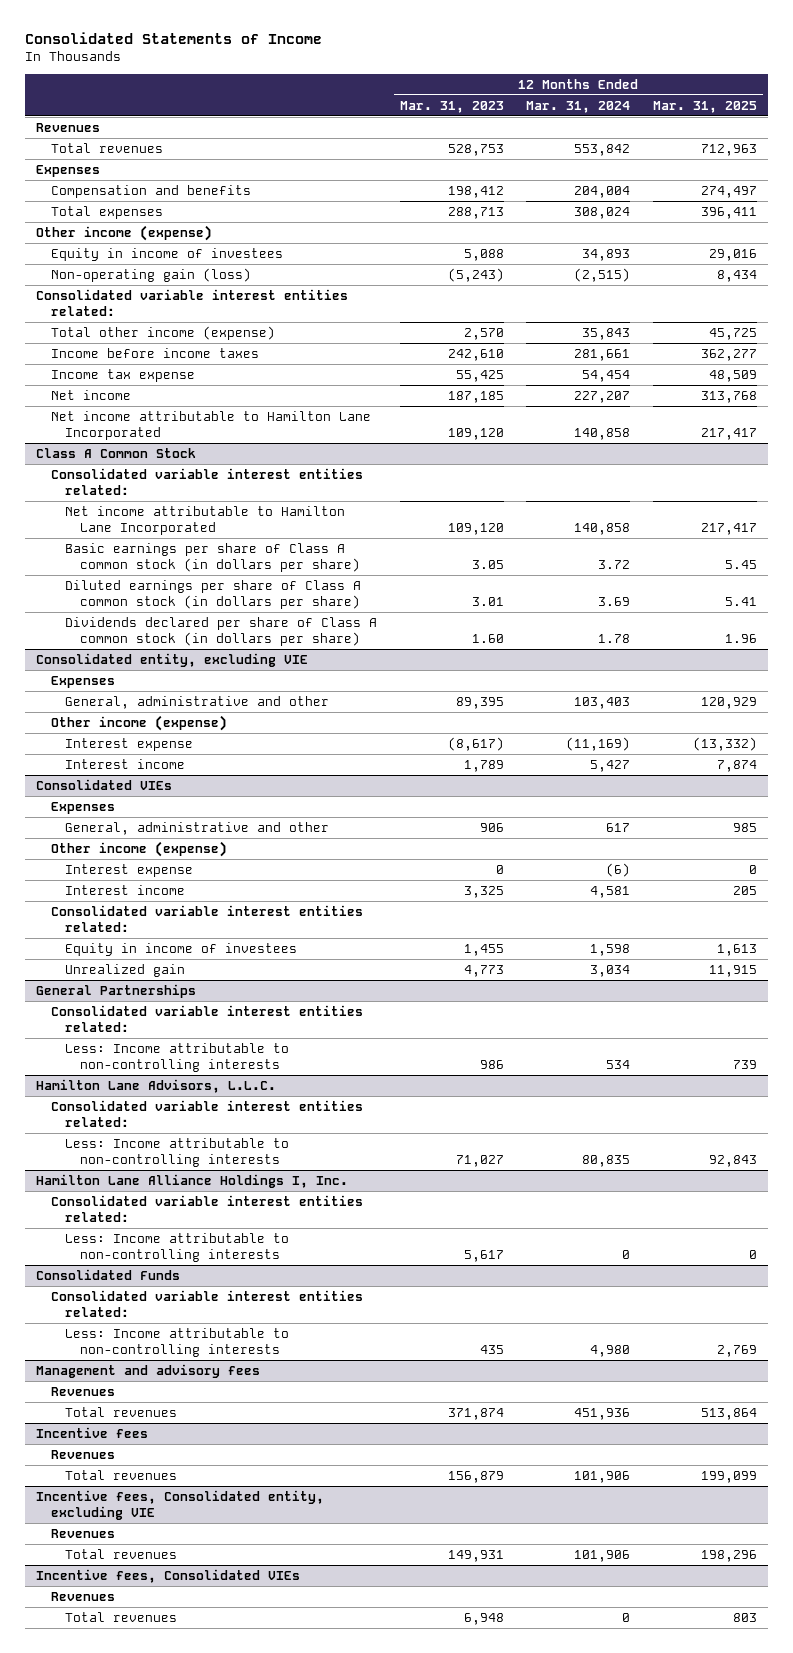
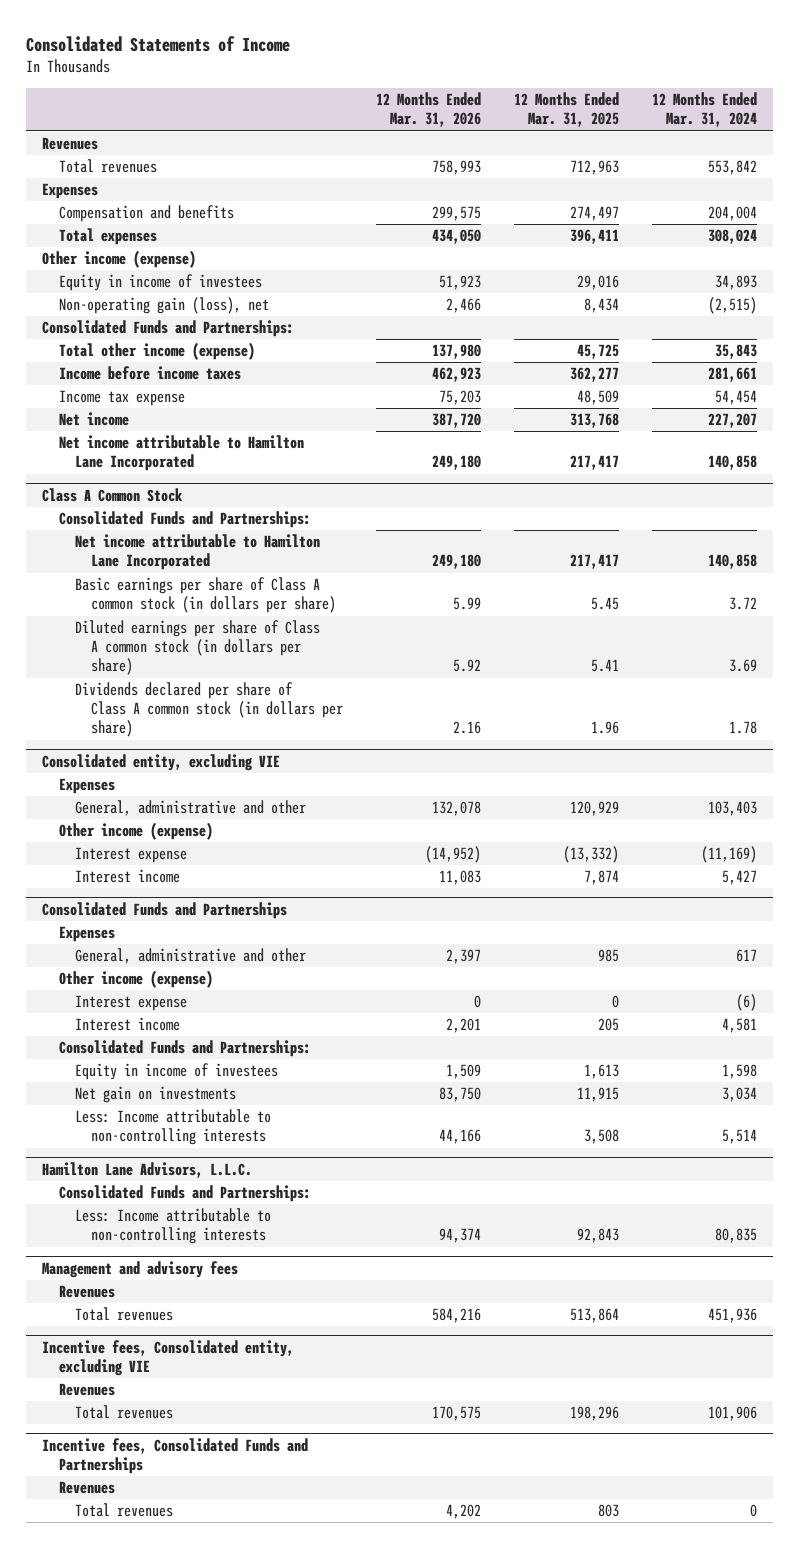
- | 12 Months Ended Mar. 31, 2023 | 12 Months Ended Mar. 31, 2024 | 12 Months Ended Mar. 31, 2025
+ | 12 Months Ended Mar. 31, 2026 | 12 Months Ended Mar. 31, 2025 | 12 Months Ended Mar. 31, 2024
- Non-operating gain (loss) | (5,243) | (2,515) | 8,434
- Consolidated variable interest entities related:
+ Non-operating gain (loss), net | 2,466 | 8,434 | (2,515)
+ Consolidated Funds and Partnerships:
@ Class A Common Stock
- Consolidated variable interest entities related:
+ Consolidated Funds and Partnerships:
- Consolidated VIEs
+ Consolidated Funds and Partnerships
- Consolidated variable interest entities related:
+ Consolidated Funds and Partnerships:
- Unrealized gain | 4,773 | 3,034 | 11,915
- General Partnerships
- Consolidated variable interest entities related:
- Less: Income attributable to non-controlling interests | 986 | 534 | 739
+ Net gain on investments | 83,750 | 11,915 | 3,034
+ Less: Income attributable to non-controlling interests | 44,166 | 3,508 | 5,514
@ Hamilton Lane Advisors, L.L.C.
- Consolidated variable interest entities related:
+ Consolidated Funds and Partnerships:
- Hamilton Lane Alliance Holdings I, Inc.
- Consolidated variable interest entities related:
- Less: Income attributable to non-controlling interests | 5,617 | 0 | 0
- Consolidated Funds
- Consolidated variable interest entities related:
- Less: Income attributable to non-controlling interests | 435 | 4,980 | 2,769
- Incentive fees
- Revenues
- Total revenues | 156,879 | 101,906 | 199,099
- Incentive fees, Consolidated VIEs
+ Incentive fees, Consolidated Funds and Partnerships

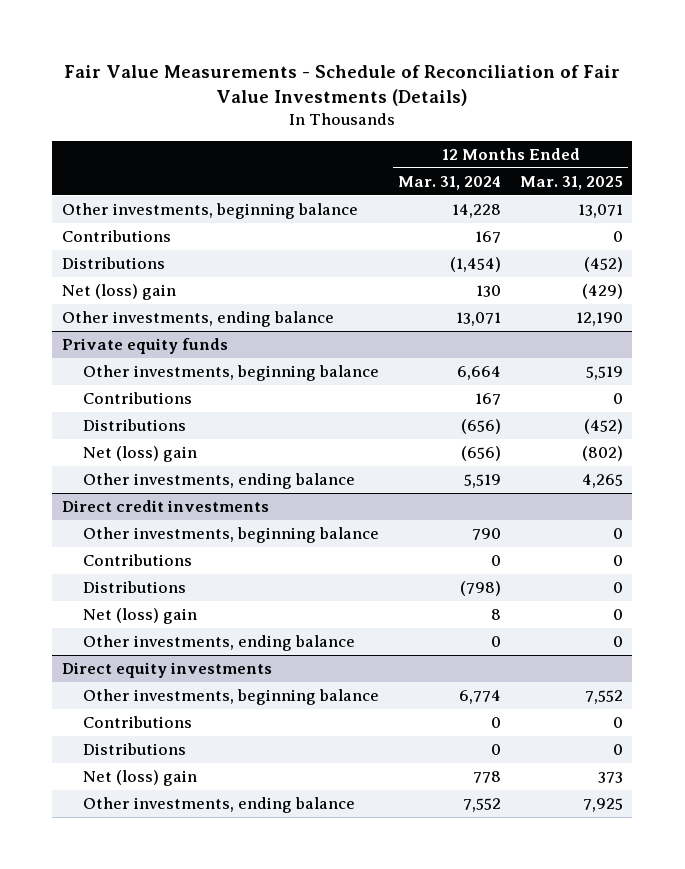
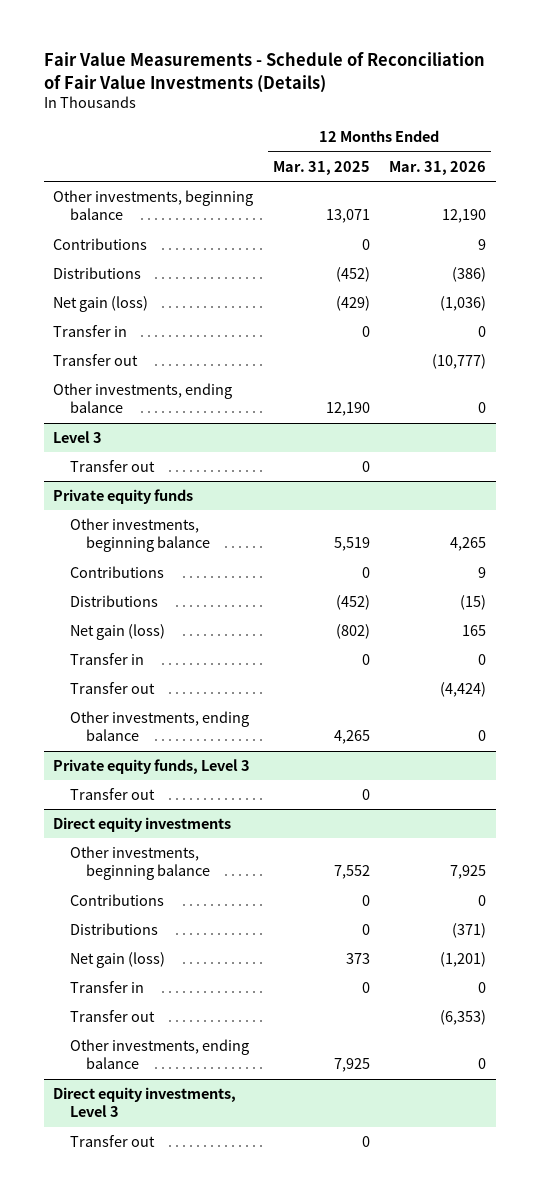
- | 12 Months Ended Mar. 31, 2024 | 12 Months Ended Mar. 31, 2025
+ | 12 Months Ended Mar. 31, 2025 | 12 Months Ended Mar. 31, 2026
- Net (loss) gain | 130 | (429)
+ Net gain (loss) | (429) | (1,036)
+ Transfer in | 0 | 0
+ Transfer out | | (10,777)
+ Level 3
+ Transfer out | 0 |
@ Private equity funds
- Net (loss) gain | (656) | (802)
+ Net gain (loss) | (802) | 165
+ Transfer in | 0 | 0
+ Transfer out | | (4,424)
- Direct credit investments
- Other investments, beginning balance | 790 | 0
- Contributions | 0 | 0
- Distributions | (798) | 0
- Net (loss) gain | 8 | 0
- Other investments, ending balance | 0 | 0
+ Private equity funds, Level 3
+ Transfer out | 0 |
@ Direct equity investments
- Net (loss) gain | 778 | 373
+ Net gain (loss) | 373 | (1,201)
+ Transfer in | 0 | 0
+ Transfer out | | (6,353)
+ Direct equity investments, Level 3
+ Transfer out | 0 |

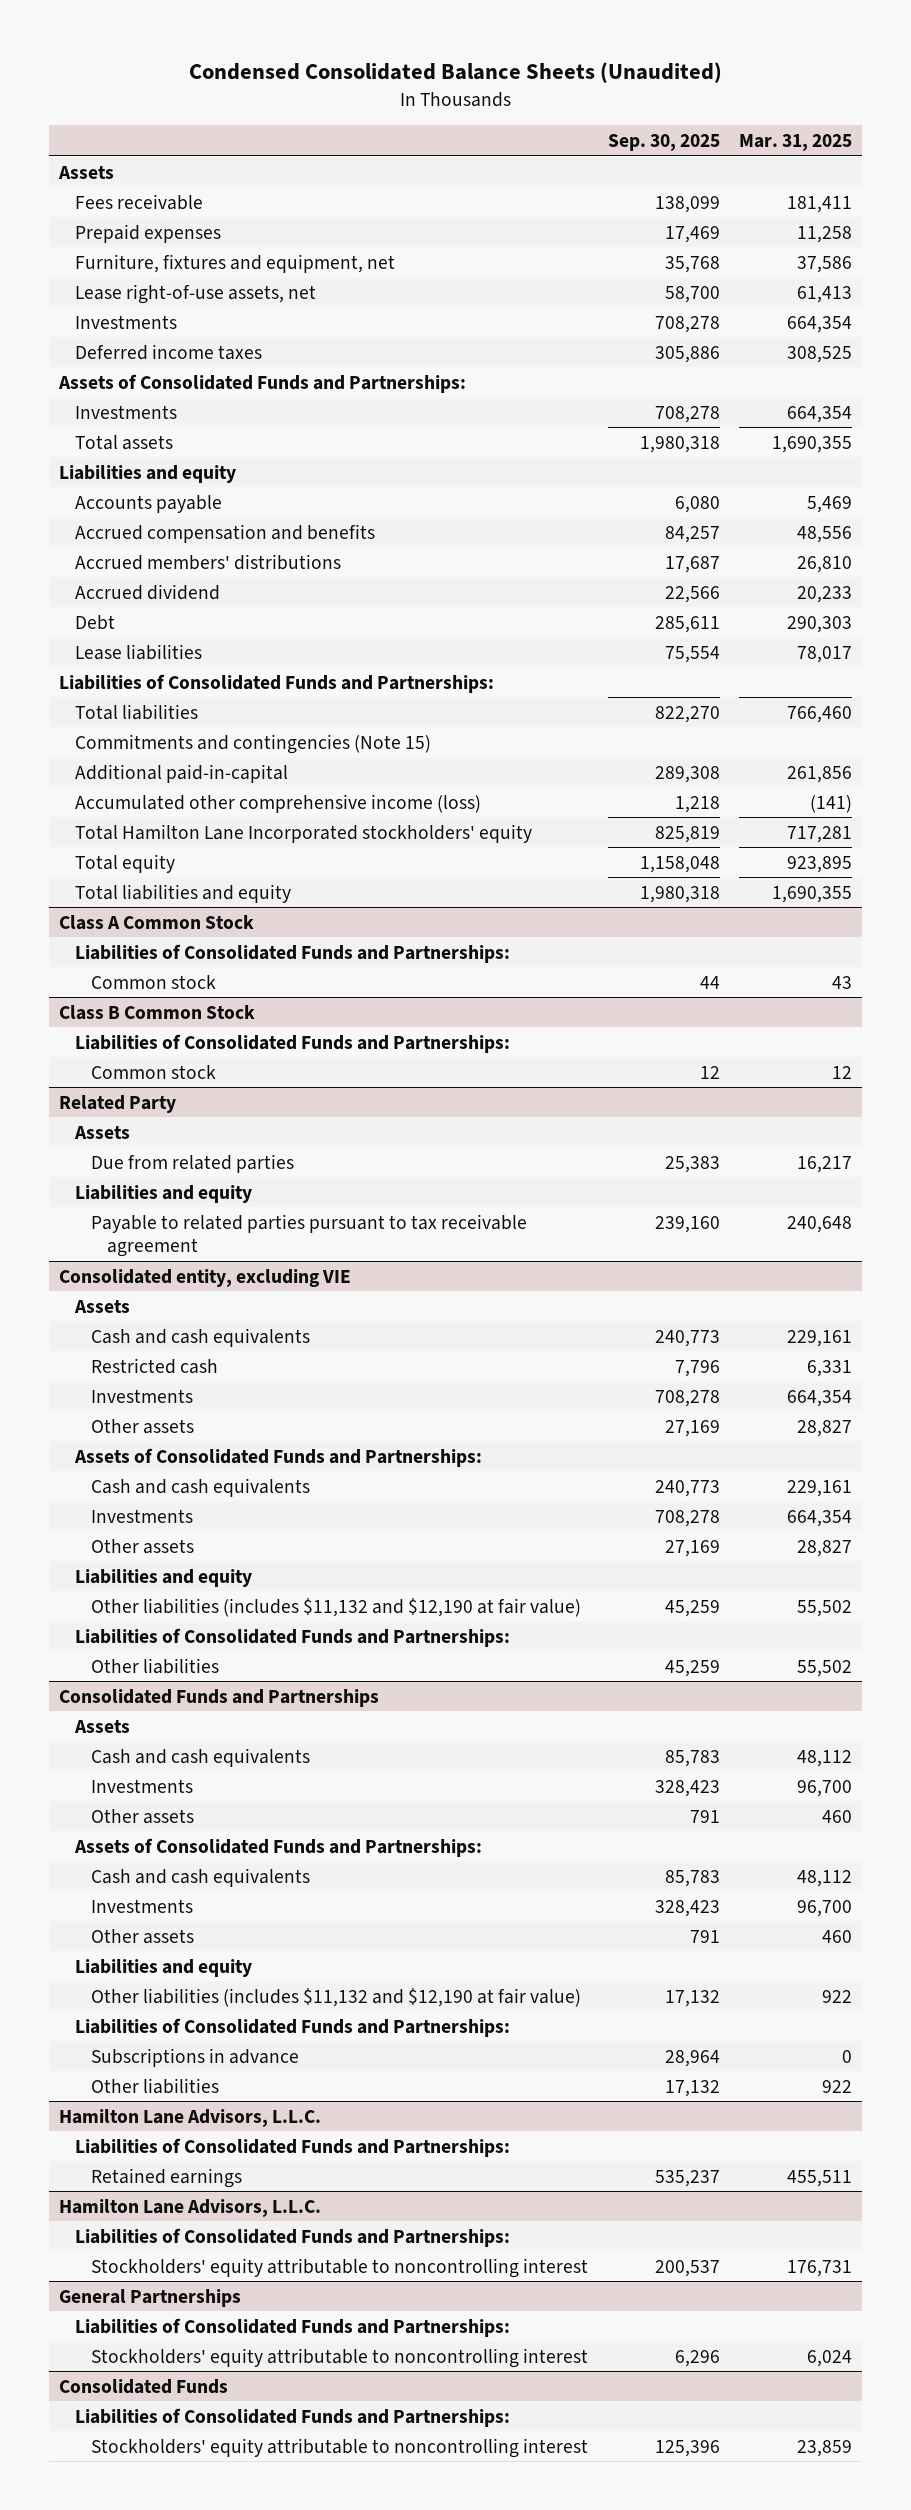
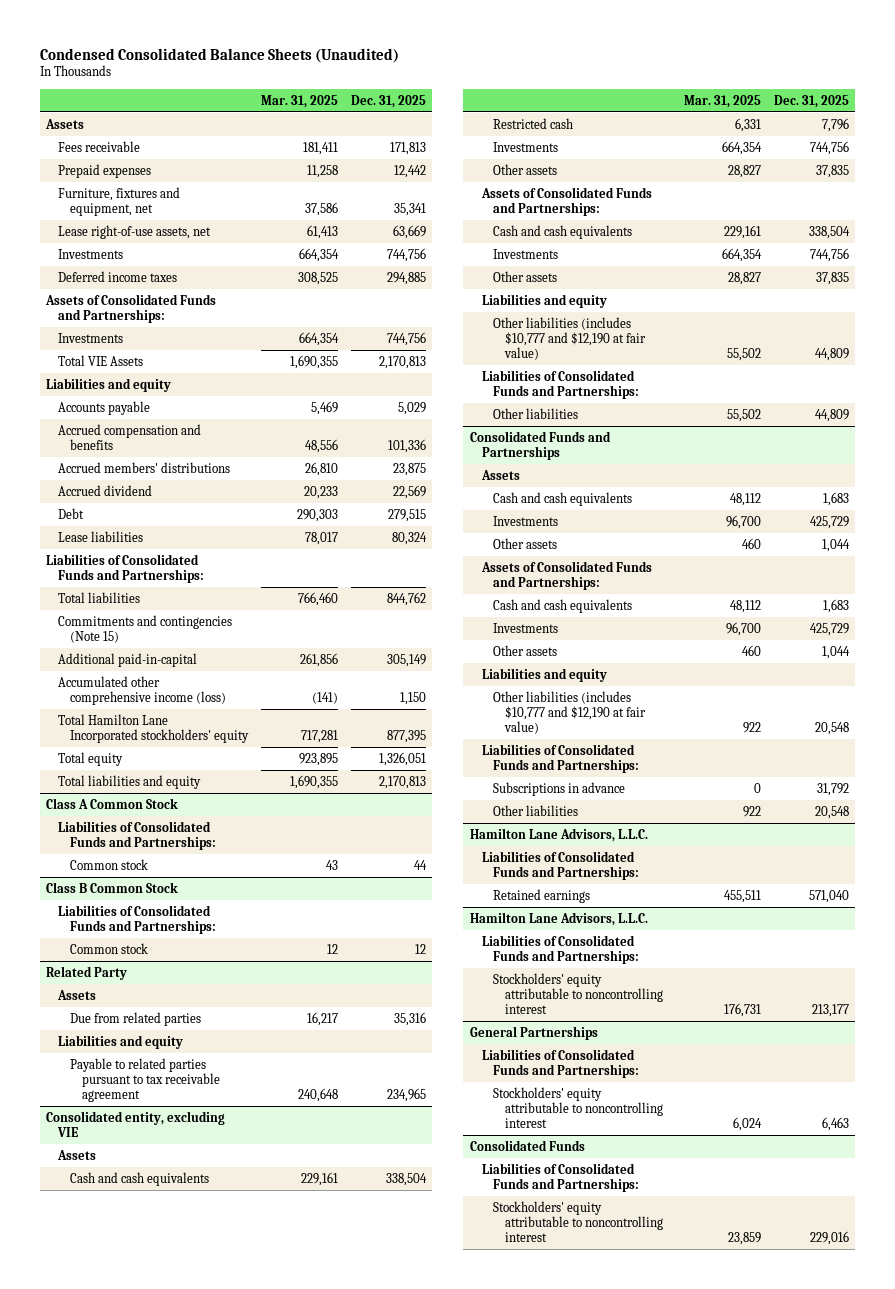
- | Sep. 30, 2025 | Mar. 31, 2025
+ | Mar. 31, 2025 | Dec. 31, 2025
- Total assets | 1,980,318 | 1,690,355
+ Total VIE Assets | 1,690,355 | 2,170,813
@ Consolidated entity, excluding VIE
- Other liabilities (includes $11,132 and $12,190 at fair value) | 45,259 | 55,502
+ Other liabilities (includes $10,777 and $12,190 at fair value) | 55,502 | 44,809
@ Consolidated Funds and Partnerships
- Other liabilities (includes $11,132 and $12,190 at fair value) | 17,132 | 922
+ Other liabilities (includes $10,777 and $12,190 at fair value) | 922 | 20,548

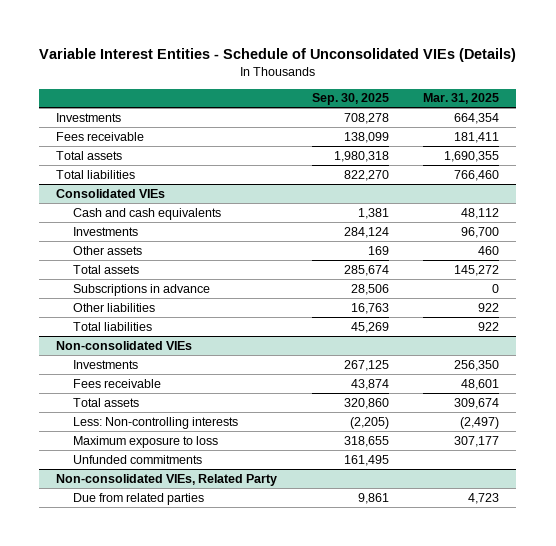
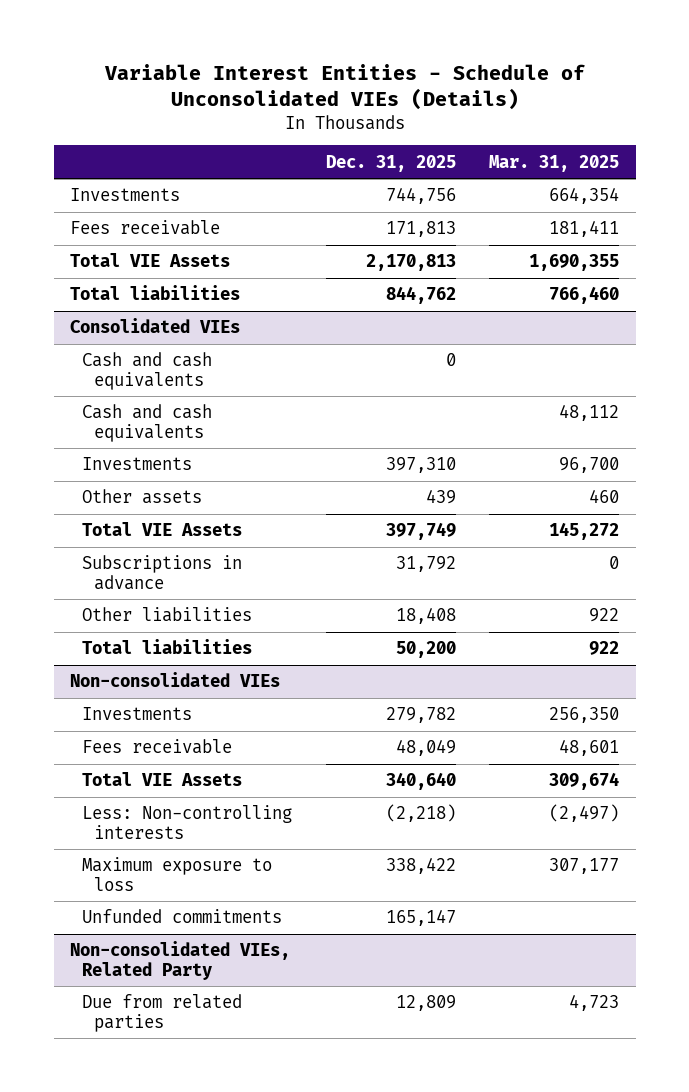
- | Sep. 30, 2025 | Mar. 31, 2025
+ | Dec. 31, 2025 | Mar. 31, 2025
- Total assets | 1,980,318 | 1,690,355
+ Total VIE Assets | 2,170,813 | 1,690,355
@ Consolidated VIEs
+ Cash and cash equivalents | 0 |
- Total assets | 285,674 | 145,272
+ Total VIE Assets | 397,749 | 145,272
@ Non-consolidated VIEs
- Total assets | 320,860 | 309,674
+ Total VIE Assets | 340,640 | 309,674

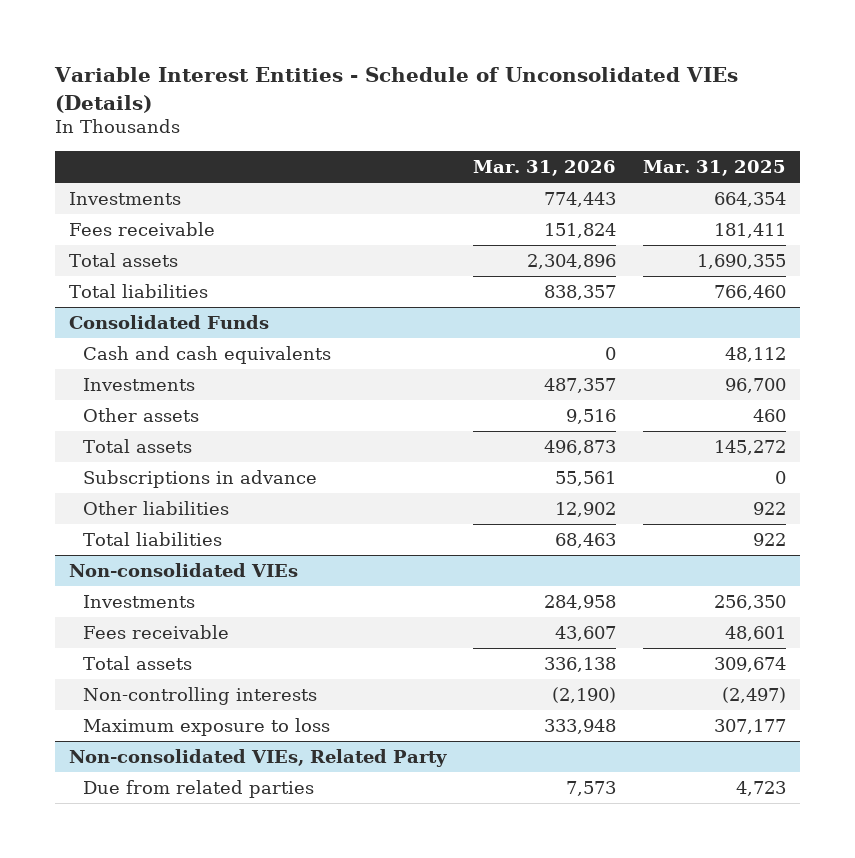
- | Dec. 31, 2025 | Mar. 31, 2025
+ | Mar. 31, 2026 | Mar. 31, 2025
- Total VIE Assets | 2,170,813 | 1,690,355
+ Total assets | 2,304,896 | 1,690,355
- Consolidated VIEs
- Cash and cash equivalents | 0 |
+ Consolidated Funds
- Total VIE Assets | 397,749 | 145,272
+ Total assets | 496,873 | 145,272
@ Non-consolidated VIEs
- Total VIE Assets | 340,640 | 309,674
- Less: Non-controlling interests | (2,218) | (2,497)
+ Total assets | 336,138 | 309,674
+ Non-controlling interests | (2,190) | (2,497)
- Unfunded commitments | 165,147 |

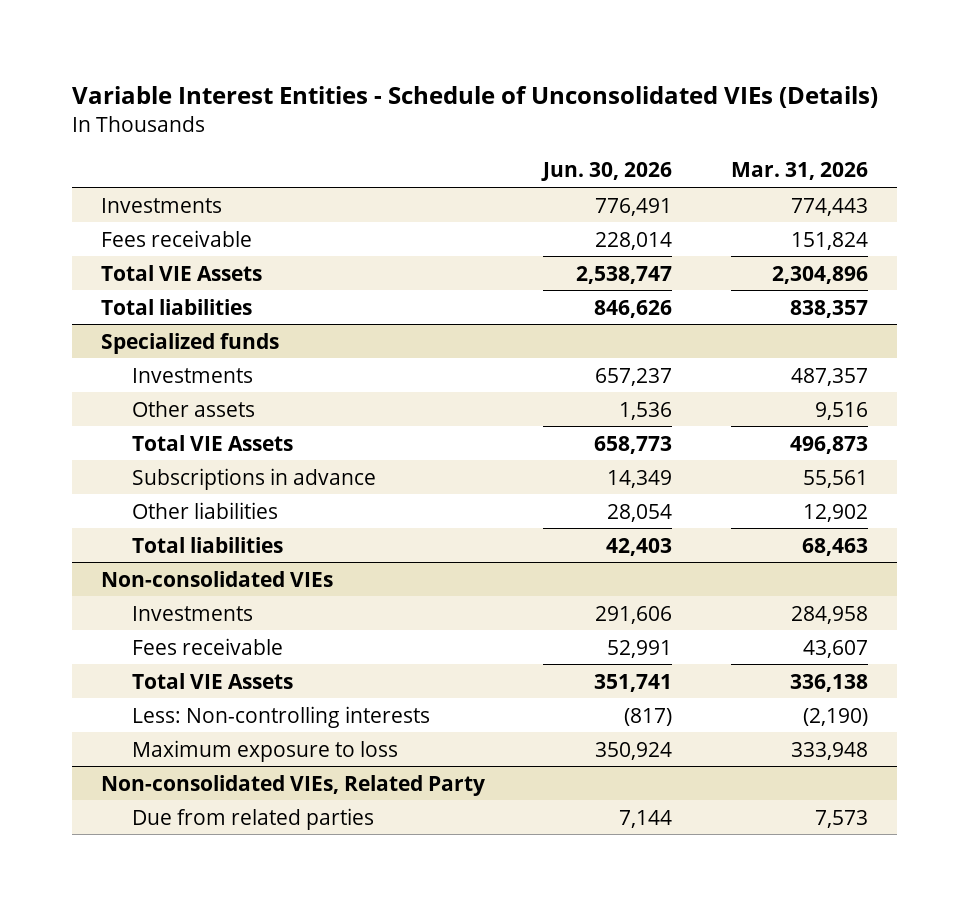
- | Mar. 31, 2026 | Mar. 31, 2025
+ | Jun. 30, 2026 | Mar. 31, 2026
- Total assets | 2,304,896 | 1,690,355
+ Total VIE Assets | 2,538,747 | 2,304,896
- Consolidated Funds
- Cash and cash equivalents | 0 | 48,112
+ Specialized funds
- Total assets | 496,873 | 145,272
+ Total VIE Assets | 658,773 | 496,873
@ Non-consolidated VIEs
- Total assets | 336,138 | 309,674
- Non-controlling interests | (2,190) | (2,497)
+ Total VIE Assets | 351,741 | 336,138
+ Less: Non-controlling interests | (817) | (2,190)

